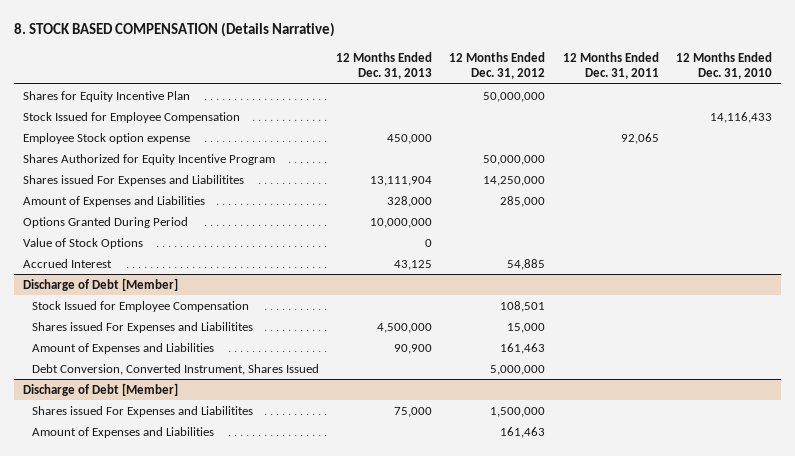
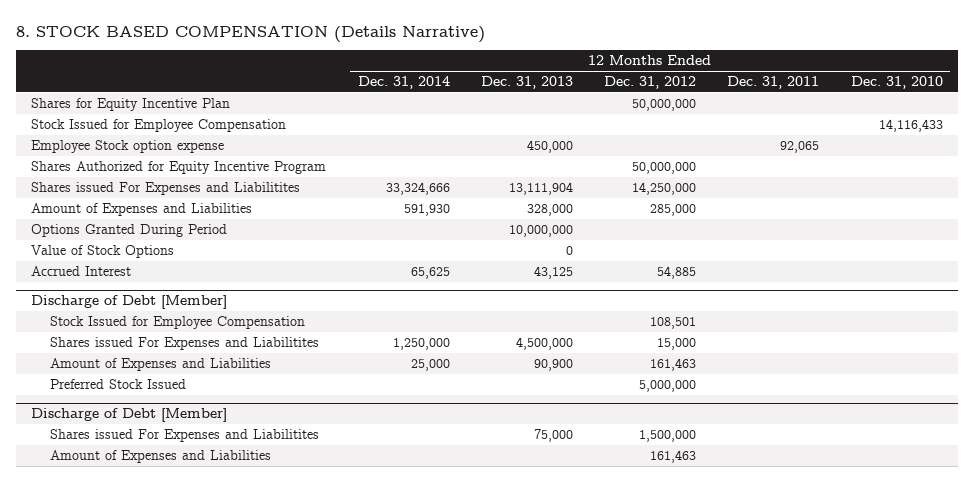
- | 12 Months Ended Dec. 31, 2013 | 12 Months Ended Dec. 31, 2012 | 12 Months Ended Dec. 31, 2011 | 12 Months Ended Dec. 31, 2010
+ | 12 Months Ended Dec. 31, 2014 | 12 Months Ended Dec. 31, 2013 | 12 Months Ended Dec. 31, 2012 | 12 Months Ended Dec. 31, 2011 | 12 Months Ended Dec. 31, 2010
@ Discharge of Debt [Member]
- Debt Conversion, Converted Instrument, Shares Issued | | 5,000,000 | |
+ Preferred Stock Issued | | | 5,000,000 | |

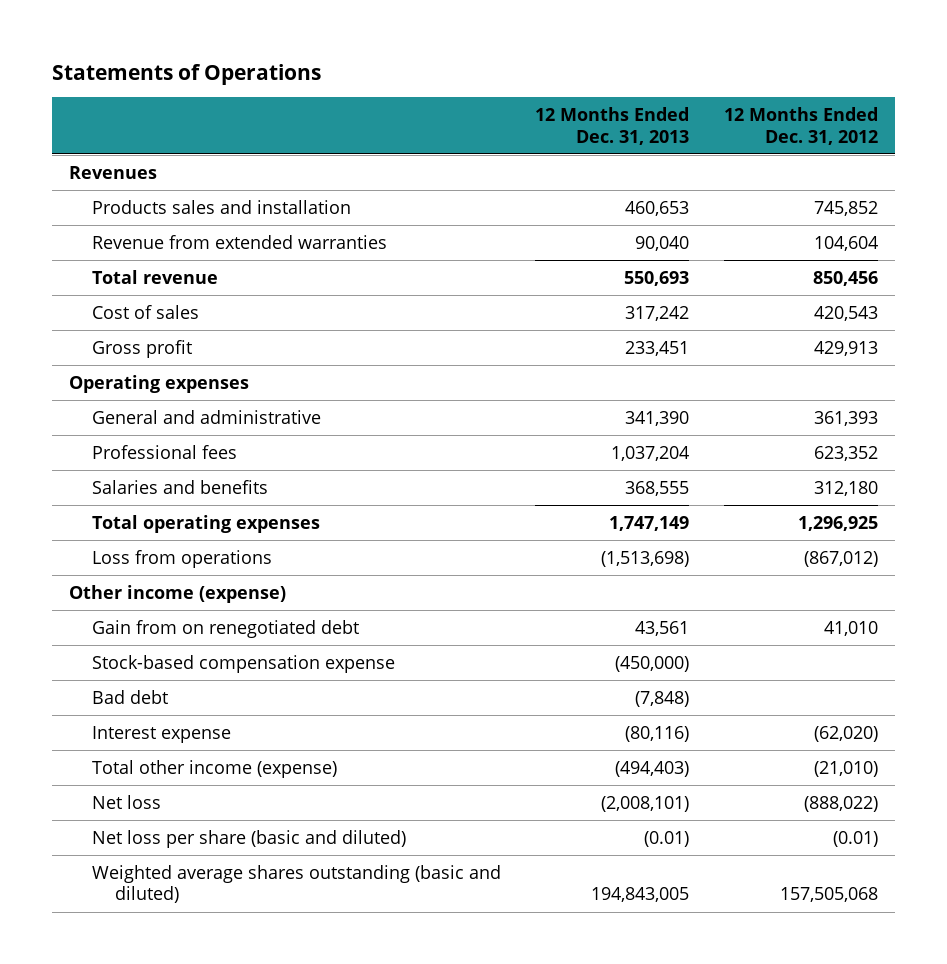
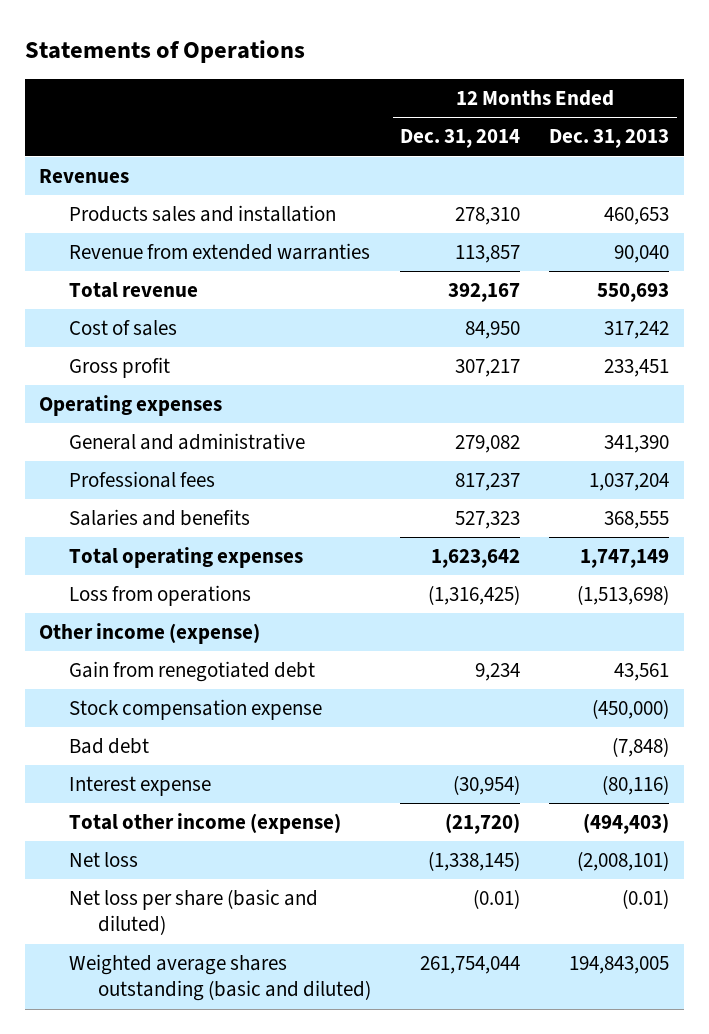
- | 12 Months Ended Dec. 31, 2013 | 12 Months Ended Dec. 31, 2012
+ | 12 Months Ended Dec. 31, 2014 | 12 Months Ended Dec. 31, 2013
- Gain from on renegotiated debt | 43,561 | 41,010
- Stock-based compensation expense | (450,000) |
+ Gain from renegotiated debt | 9,234 | 43,561
+ Stock compensation expense | | (450,000)

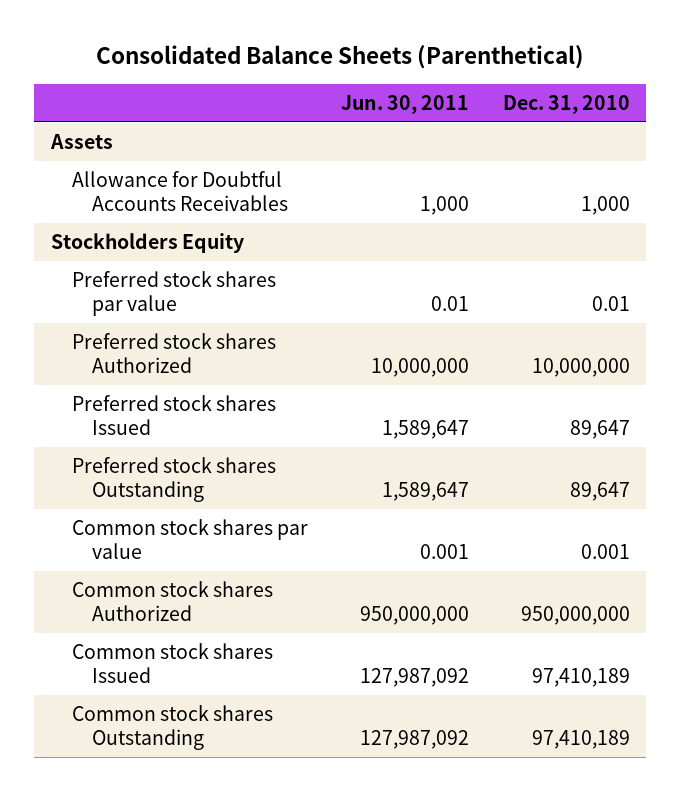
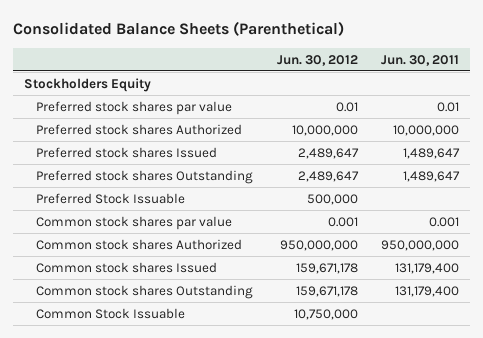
- | Jun. 30, 2011 | Dec. 31, 2010
+ | Jun. 30, 2012 | Jun. 30, 2011
- Assets
- Allowance for Doubtful Accounts Receivables | 1,000 | 1,000
- Preferred stock shares Issued | 1,589,647 | 89,647
- Preferred stock shares Outstanding | 1,589,647 | 89,647
+ Preferred stock shares Issued | 2,489,647 | 1,489,647
+ Preferred stock shares Outstanding | 2,489,647 | 1,489,647
+ Preferred Stock Issuable | 500,000 |
- Common stock shares Issued | 127,987,092 | 97,410,189
- Common stock shares Outstanding | 127,987,092 | 97,410,189
+ Common stock shares Issued | 159,671,178 | 131,179,400
+ Common stock shares Outstanding | 159,671,178 | 131,179,400
+ Common Stock Issuable | 10,750,000 |

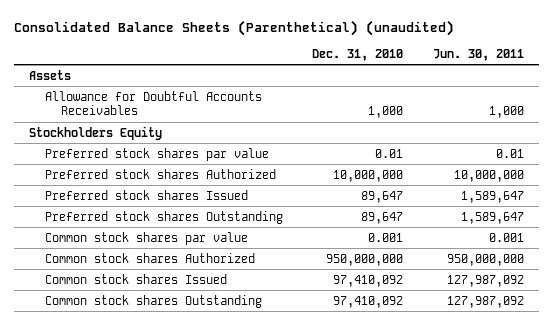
- Consolidated Balance Sheets (Parenthetical)
+ Consolidated Balance Sheets (Parenthetical) (unaudited)
- | Jun. 30, 2012 | Jun. 30, 2011
+ | Dec. 31, 2010 | Jun. 30, 2011
+ Assets
+ Allowance for Doubtful Accounts Receivables | 1,000 | 1,000
- Preferred stock shares Issued | 2,489,647 | 1,489,647
- Preferred stock shares Outstanding | 2,489,647 | 1,489,647
- Preferred Stock Issuable | 500,000 |
+ Preferred stock shares Issued | 89,647 | 1,589,647
+ Preferred stock shares Outstanding | 89,647 | 1,589,647
- Common stock shares Issued | 159,671,178 | 131,179,400
- Common stock shares Outstanding | 159,671,178 | 131,179,400
- Common Stock Issuable | 10,750,000 |
+ Common stock shares Issued | 97,410,092 | 127,987,092
+ Common stock shares Outstanding | 97,410,092 | 127,987,092

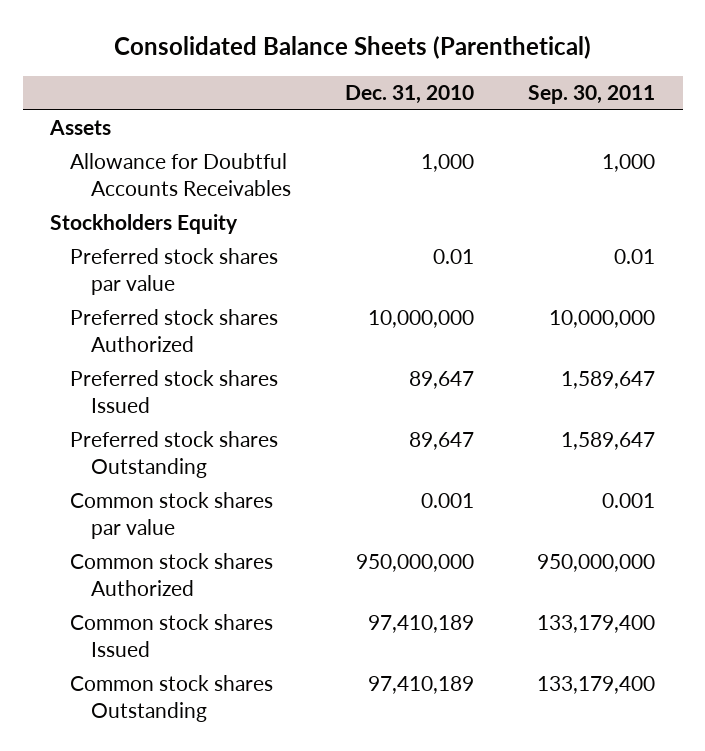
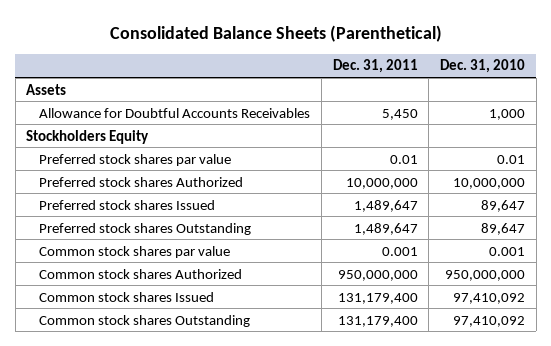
- | Dec. 31, 2010 | Sep. 30, 2011
+ | Dec. 31, 2011 | Dec. 31, 2010
- Common stock shares Issued | 97,410,189 | 133,179,400
- Common stock shares Outstanding | 97,410,189 | 133,179,400
+ Common stock shares Issued | 131,179,400 | 97,410,092
+ Common stock shares Outstanding | 131,179,400 | 97,410,092

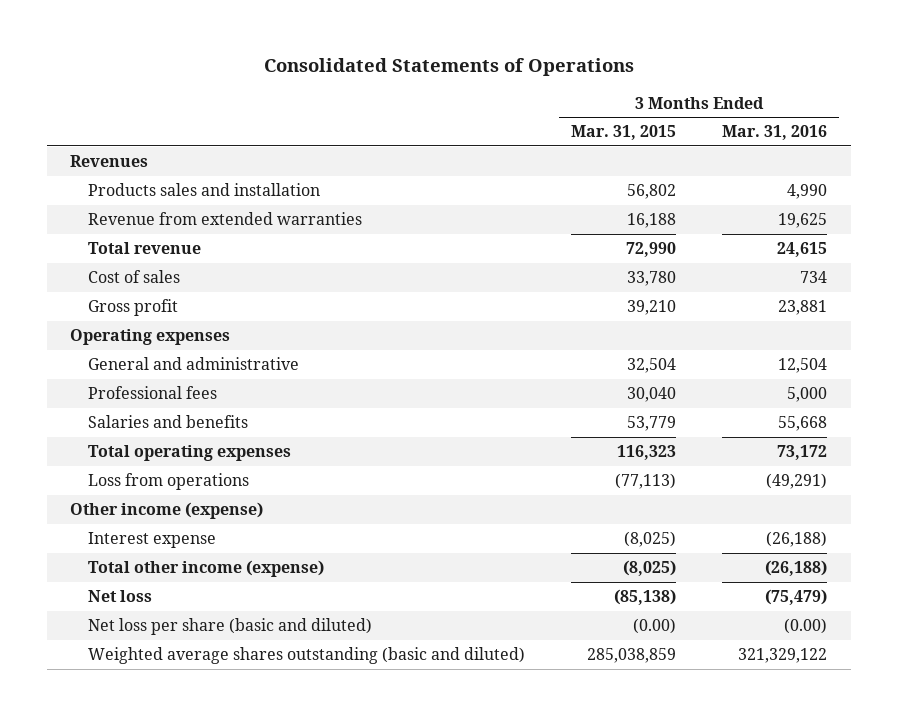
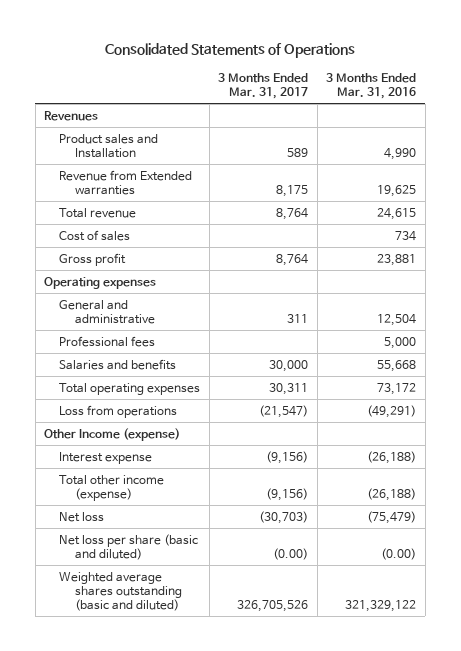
- | 3 Months Ended Mar. 31, 2015 | 3 Months Ended Mar. 31, 2016
+ | 3 Months Ended Mar. 31, 2017 | 3 Months Ended Mar. 31, 2016
- Products sales and installation | 56,802 | 4,990
- Revenue from extended warranties | 16,188 | 19,625
+ Product sales and Installation | 589 | 4,990
+ Revenue from Extended warranties | 8,175 | 19,625
- Other income (expense)
+ Other Income (expense)

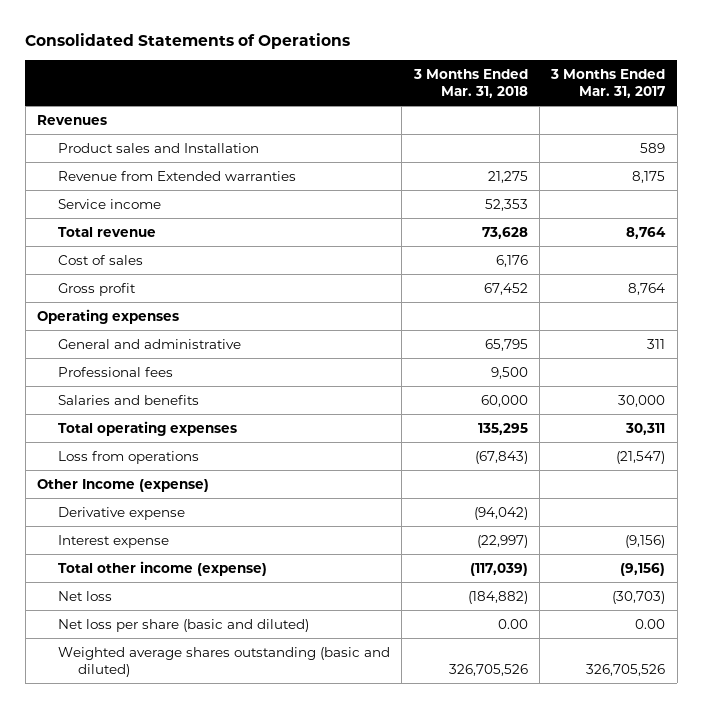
- | 3 Months Ended Mar. 31, 2017 | 3 Months Ended Mar. 31, 2016
+ | 3 Months Ended Mar. 31, 2018 | 3 Months Ended Mar. 31, 2017
+ Service income | 52,353 |
+ Derivative expense | (94,042) |
- Net loss per share (basic and diluted) | (0.00) | (0.00)
+ Net loss per share (basic and diluted) | 0.00 | 0.00

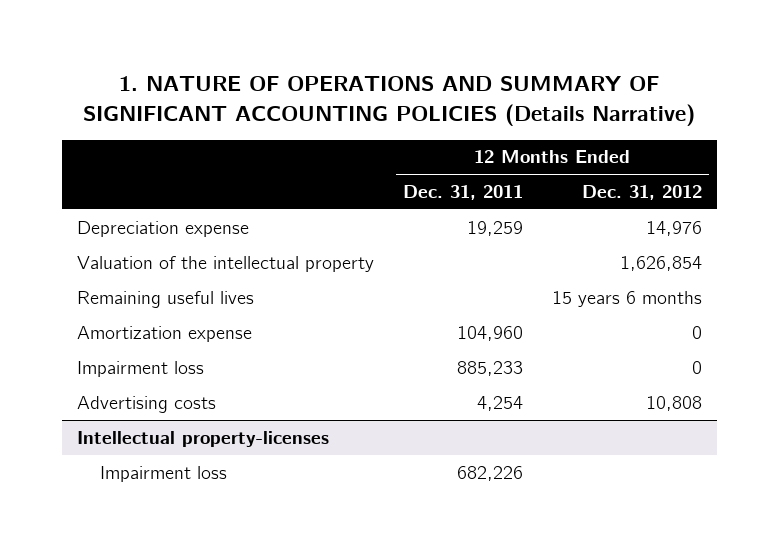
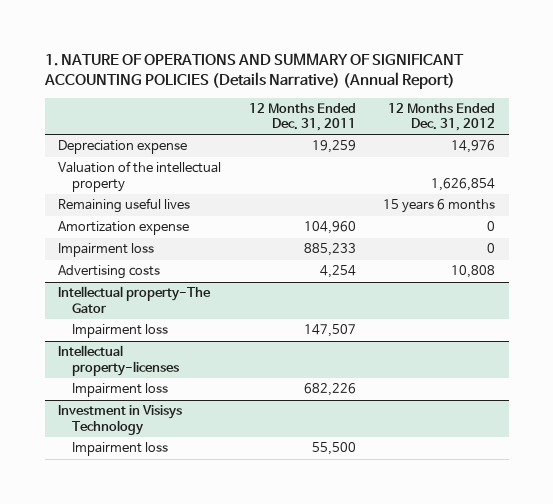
- 1. NATURE OF OPERATIONS AND SUMMARY OF SIGNIFICANT ACCOUNTING POLICIES (Details Narrative)
+ 1. NATURE OF OPERATIONS AND SUMMARY OF SIGNIFICANT ACCOUNTING POLICIES (Details Narrative) (Annual Report)
+ Intellectual property-The Gator
+ Impairment loss | 147,507 |
+ Investment in Visisys Technology
+ Impairment loss | 55,500 |

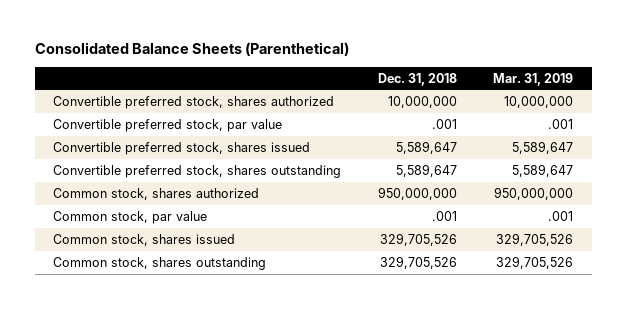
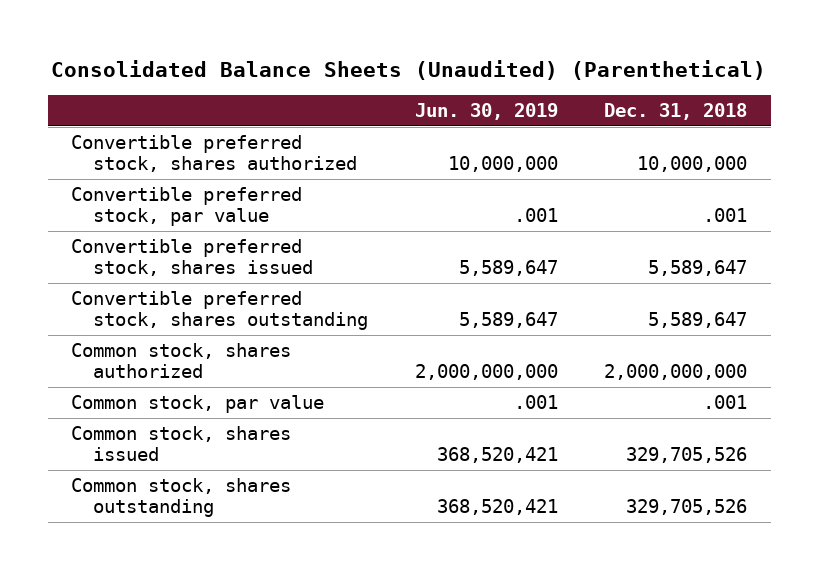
- Consolidated Balance Sheets (Parenthetical)
+ Consolidated Balance Sheets (Unaudited) (Parenthetical)
- | Dec. 31, 2018 | Mar. 31, 2019
+ | Jun. 30, 2019 | Dec. 31, 2018
- Common stock, shares authorized | 950,000,000 | 950,000,000
+ Common stock, shares authorized | 2,000,000,000 | 2,000,000,000

